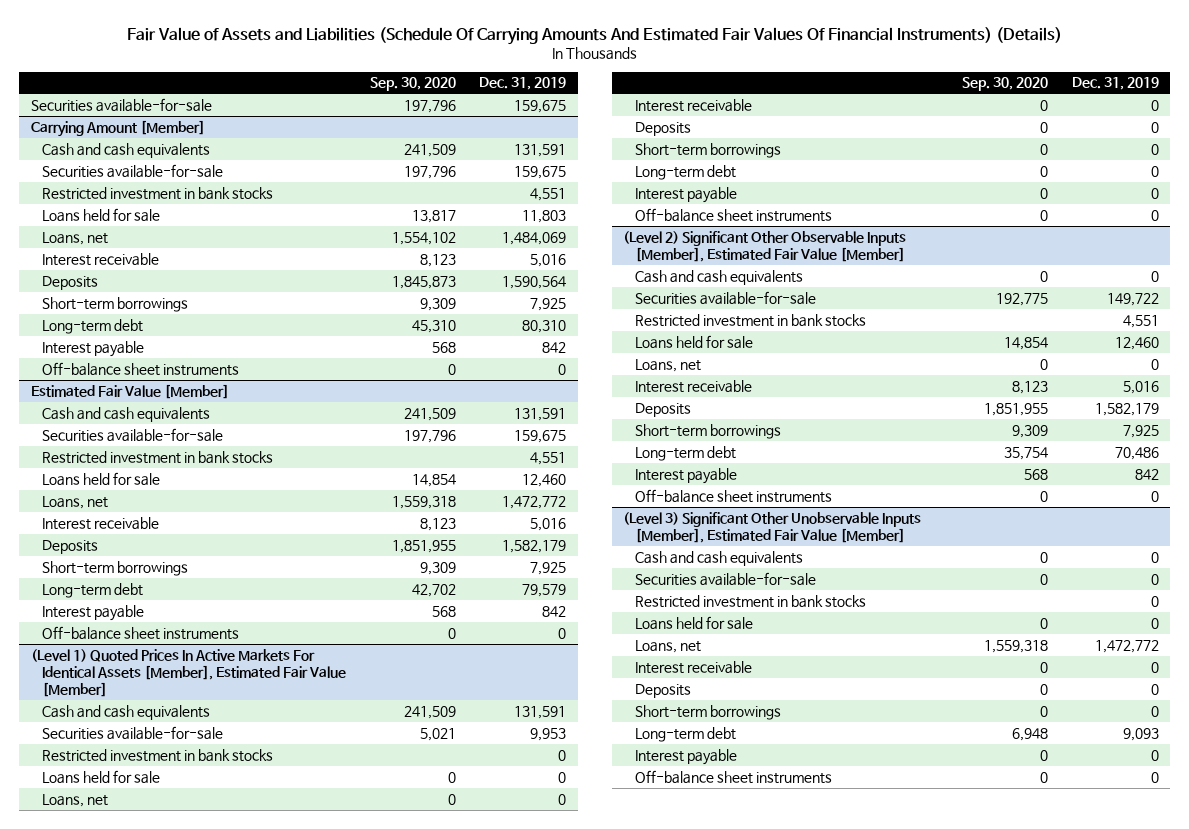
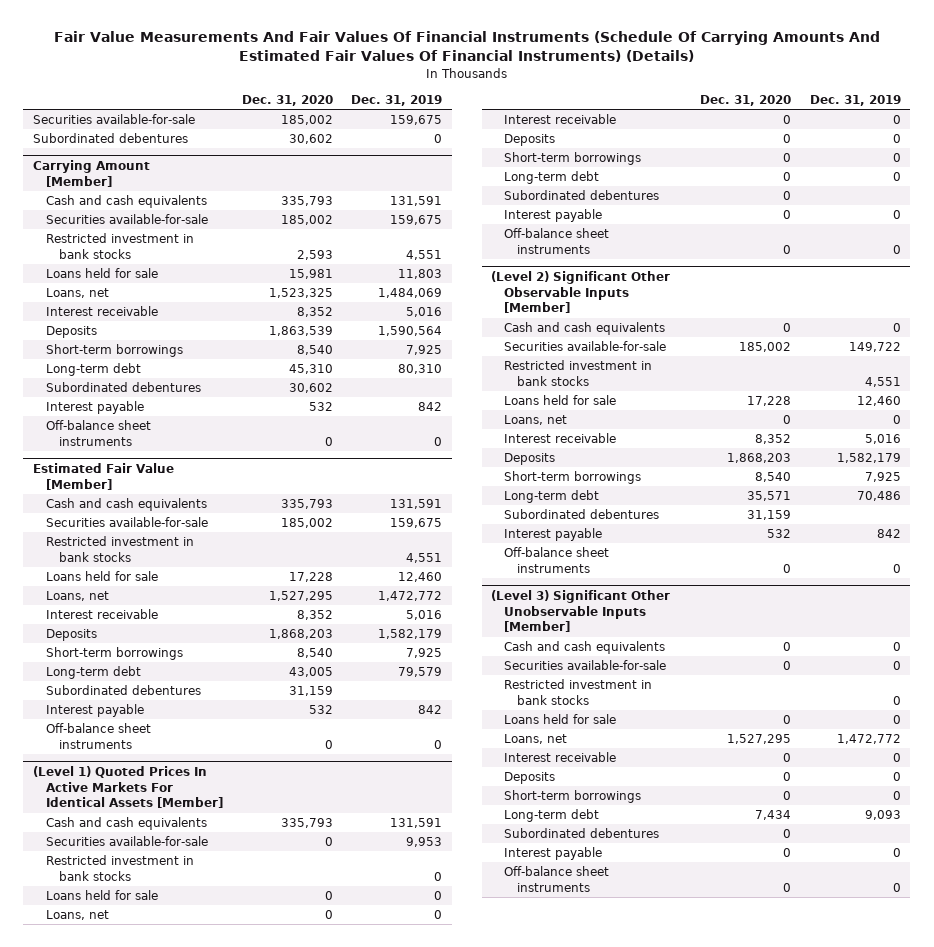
- Fair Value of Assets and Liabilities (Schedule Of Carrying Amounts And Estimated Fair Values Of Financial Instruments) (Details)
+ Fair Value Measurements And Fair Values Of Financial Instruments (Schedule Of Carrying Amounts And Estimated Fair Values Of Financial Instruments) (Details)
- | Sep. 30, 2020 | Dec. 31, 2019
+ | Dec. 31, 2020 | Dec. 31, 2019
+ Subordinated debentures | 30,602 | 0
@ Carrying Amount [Member]
+ Subordinated debentures | 30,602 |
@ Estimated Fair Value [Member]
+ Subordinated debentures | 31,159 |
- (Level 1) Quoted Prices In Active Markets For Identical Assets [Member], Estimated Fair Value [Member]
+ (Level 1) Quoted Prices In Active Markets For Identical Assets [Member]
+ Subordinated debentures | 0 |
- (Level 2) Significant Other Observable Inputs [Member], Estimated Fair Value [Member]
+ (Level 2) Significant Other Observable Inputs [Member]
+ Subordinated debentures | 31,159 |
- (Level 3) Significant Other Unobservable Inputs [Member], Estimated Fair Value [Member]
+ (Level 3) Significant Other Unobservable Inputs [Member]
+ Subordinated debentures | 0 |

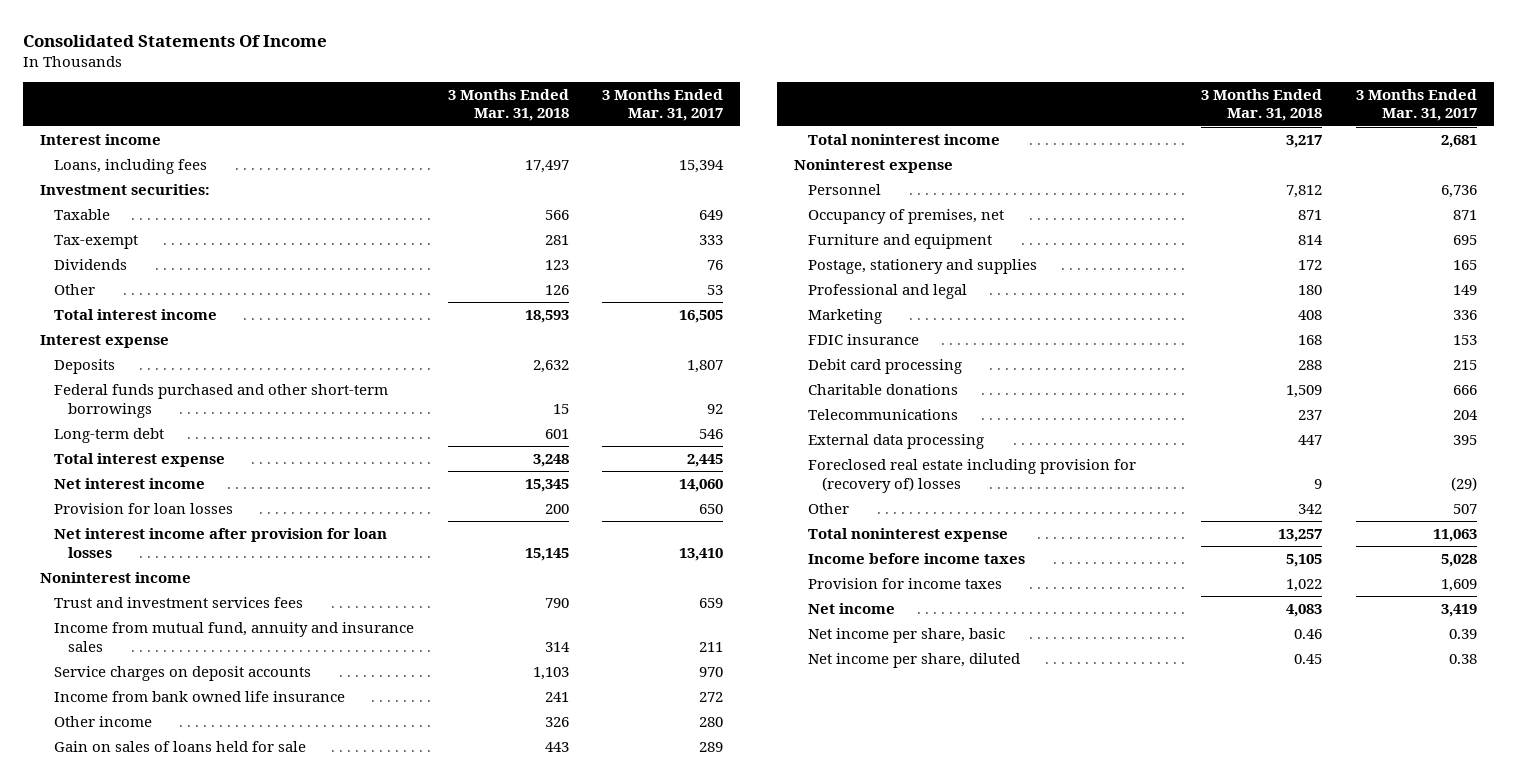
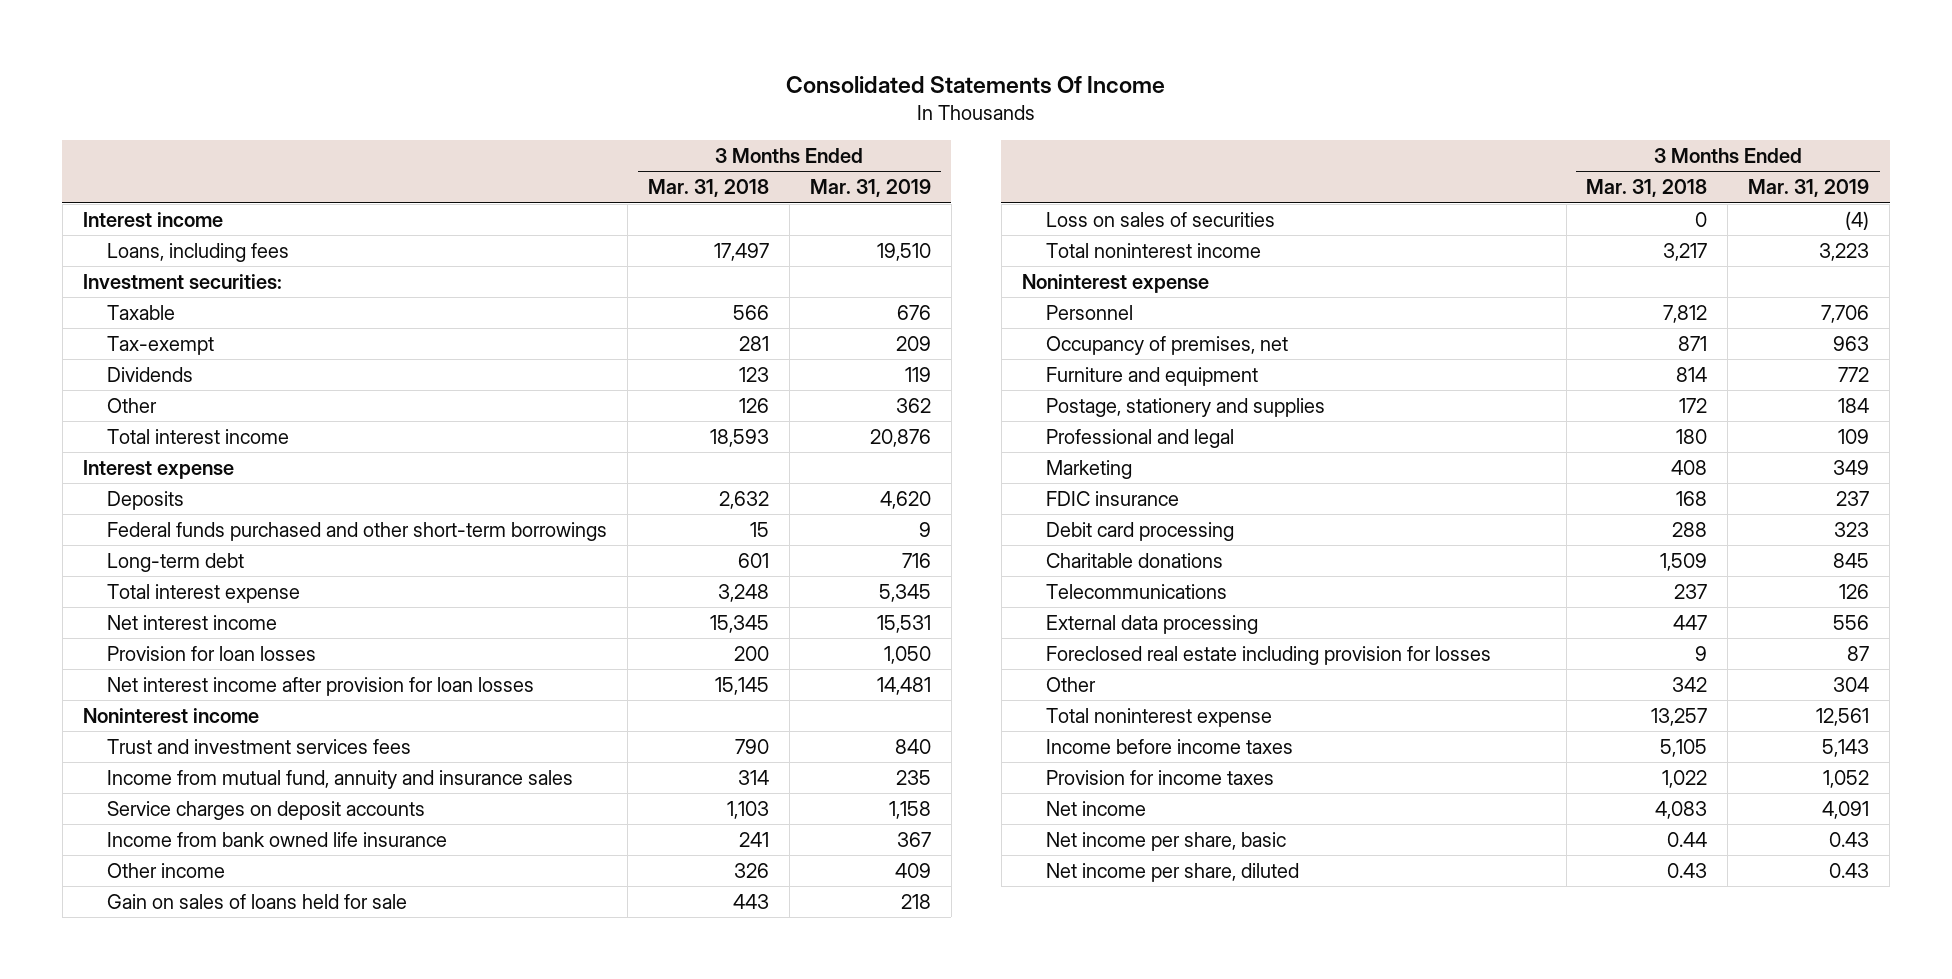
- | 3 Months Ended Mar. 31, 2018 | 3 Months Ended Mar. 31, 2017
+ | 3 Months Ended Mar. 31, 2018 | 3 Months Ended Mar. 31, 2019
+ Loss on sales of securities | 0 | (4)
- Foreclosed real estate including provision for (recovery of) losses | 9 | (29)
+ Foreclosed real estate including provision for losses | 9 | 87
- Net income per share, basic | 0.46 | 0.39
- Net income per share, diluted | 0.45 | 0.38
+ Net income per share, basic | 0.44 | 0.43
+ Net income per share, diluted | 0.43 | 0.43

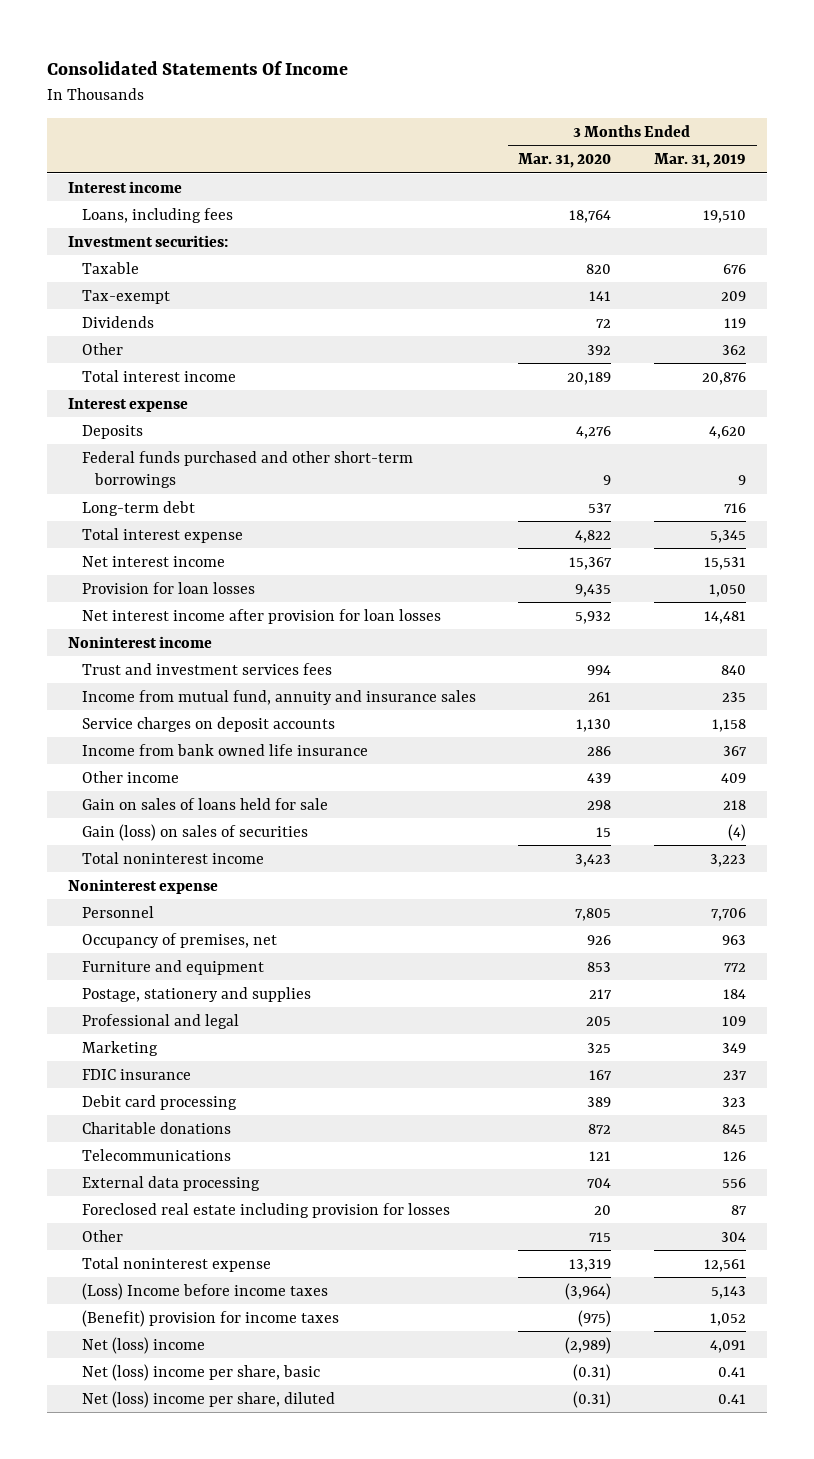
- | 3 Months Ended Mar. 31, 2018 | 3 Months Ended Mar. 31, 2019
+ | 3 Months Ended Mar. 31, 2020 | 3 Months Ended Mar. 31, 2019
- Loss on sales of securities | 0 | (4)
+ Gain (loss) on sales of securities | 15 | (4)
- Income before income taxes | 5,105 | 5,143
- Provision for income taxes | 1,022 | 1,052
- Net income | 4,083 | 4,091
- Net income per share, basic | 0.44 | 0.43
- Net income per share, diluted | 0.43 | 0.43
+ (Loss) Income before income taxes | (3,964) | 5,143
+ (Benefit) provision for income taxes | (975) | 1,052
+ Net (loss) income | (2,989) | 4,091
+ Net (loss) income per share, basic | (0.31) | 0.41
+ Net (loss) income per share, diluted | (0.31) | 0.41

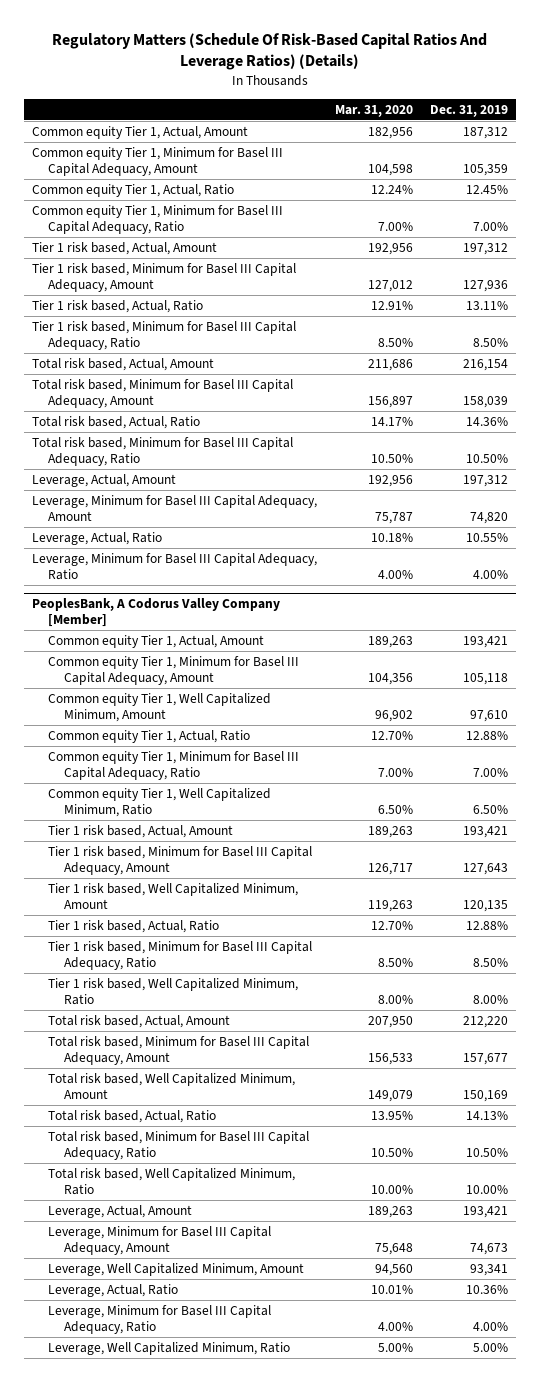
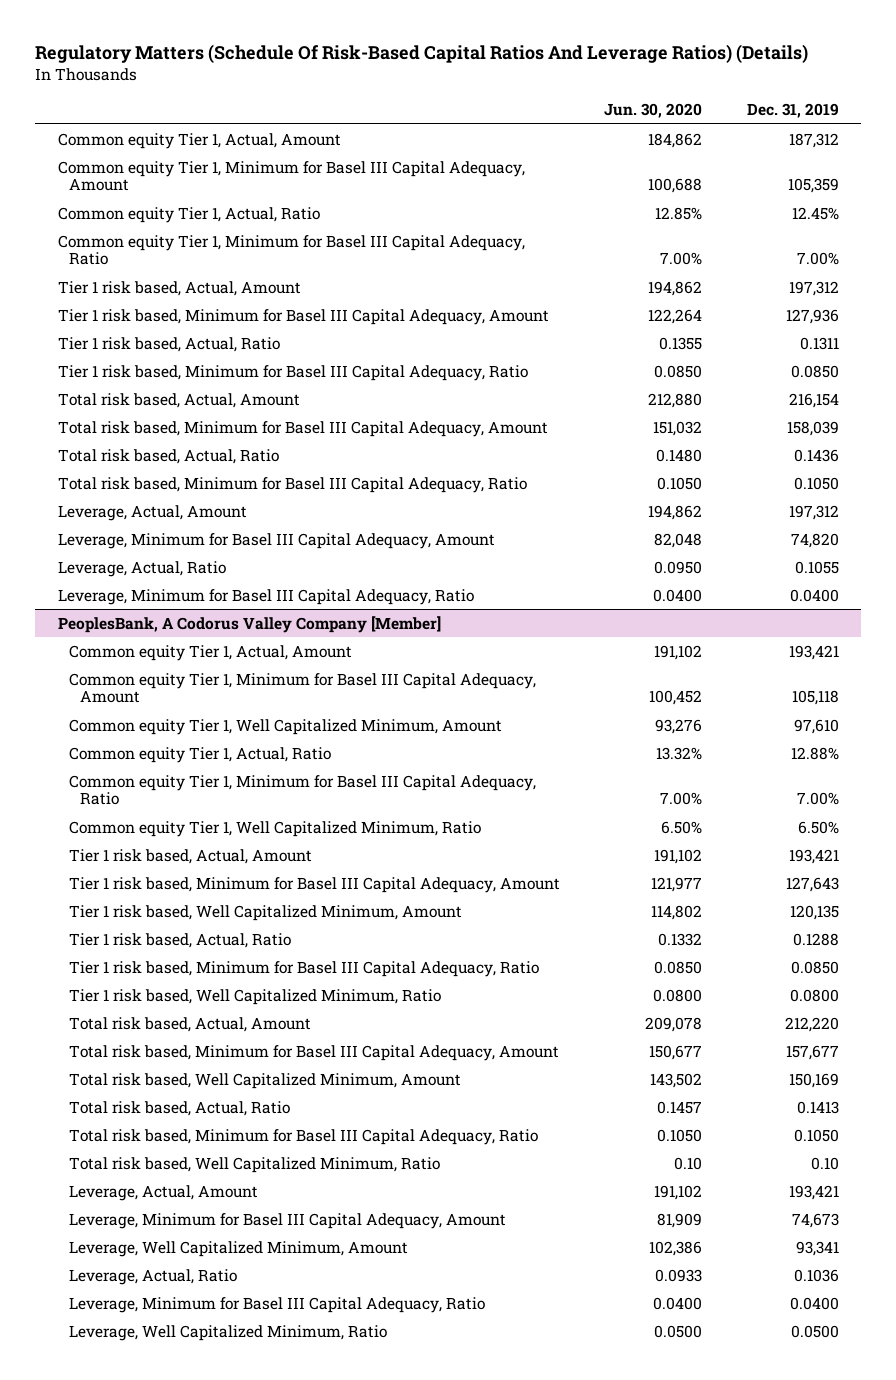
- | Mar. 31, 2020 | Dec. 31, 2019
+ | Jun. 30, 2020 | Dec. 31, 2019
- Tier 1 risk based, Actual, Ratio | 12.91% | 13.11%
- Tier 1 risk based, Minimum for Basel III Capital Adequacy, Ratio | 8.50% | 8.50%
+ Tier 1 risk based, Actual, Ratio | 0.1355 | 0.1311
+ Tier 1 risk based, Minimum for Basel III Capital Adequacy, Ratio | 0.0850 | 0.0850
- Total risk based, Actual, Ratio | 14.17% | 14.36%
- Total risk based, Minimum for Basel III Capital Adequacy, Ratio | 10.50% | 10.50%
+ Total risk based, Actual, Ratio | 0.1480 | 0.1436
+ Total risk based, Minimum for Basel III Capital Adequacy, Ratio | 0.1050 | 0.1050
- Leverage, Actual, Ratio | 10.18% | 10.55%
- Leverage, Minimum for Basel III Capital Adequacy, Ratio | 4.00% | 4.00%
+ Leverage, Actual, Ratio | 0.0950 | 0.1055
+ Leverage, Minimum for Basel III Capital Adequacy, Ratio | 0.0400 | 0.0400
@ PeoplesBank, A Codorus Valley Company [Member]
- Tier 1 risk based, Actual, Ratio | 12.70% | 12.88%
- Tier 1 risk based, Minimum for Basel III Capital Adequacy, Ratio | 8.50% | 8.50%
- Tier 1 risk based, Well Capitalized Minimum, Ratio | 8.00% | 8.00%
+ Tier 1 risk based, Actual, Ratio | 0.1332 | 0.1288
+ Tier 1 risk based, Minimum for Basel III Capital Adequacy, Ratio | 0.0850 | 0.0850
+ Tier 1 risk based, Well Capitalized Minimum, Ratio | 0.0800 | 0.0800
- Total risk based, Actual, Ratio | 13.95% | 14.13%
- Total risk based, Minimum for Basel III Capital Adequacy, Ratio | 10.50% | 10.50%
- Total risk based, Well Capitalized Minimum, Ratio | 10.00% | 10.00%
+ Total risk based, Actual, Ratio | 0.1457 | 0.1413
+ Total risk based, Minimum for Basel III Capital Adequacy, Ratio | 0.1050 | 0.1050
+ Total risk based, Well Capitalized Minimum, Ratio | 0.10 | 0.10
- Leverage, Actual, Ratio | 10.01% | 10.36%
- Leverage, Minimum for Basel III Capital Adequacy, Ratio | 4.00% | 4.00%
- Leverage, Well Capitalized Minimum, Ratio | 5.00% | 5.00%
+ Leverage, Actual, Ratio | 0.0933 | 0.1036
+ Leverage, Minimum for Basel III Capital Adequacy, Ratio | 0.0400 | 0.0400
+ Leverage, Well Capitalized Minimum, Ratio | 0.0500 | 0.0500

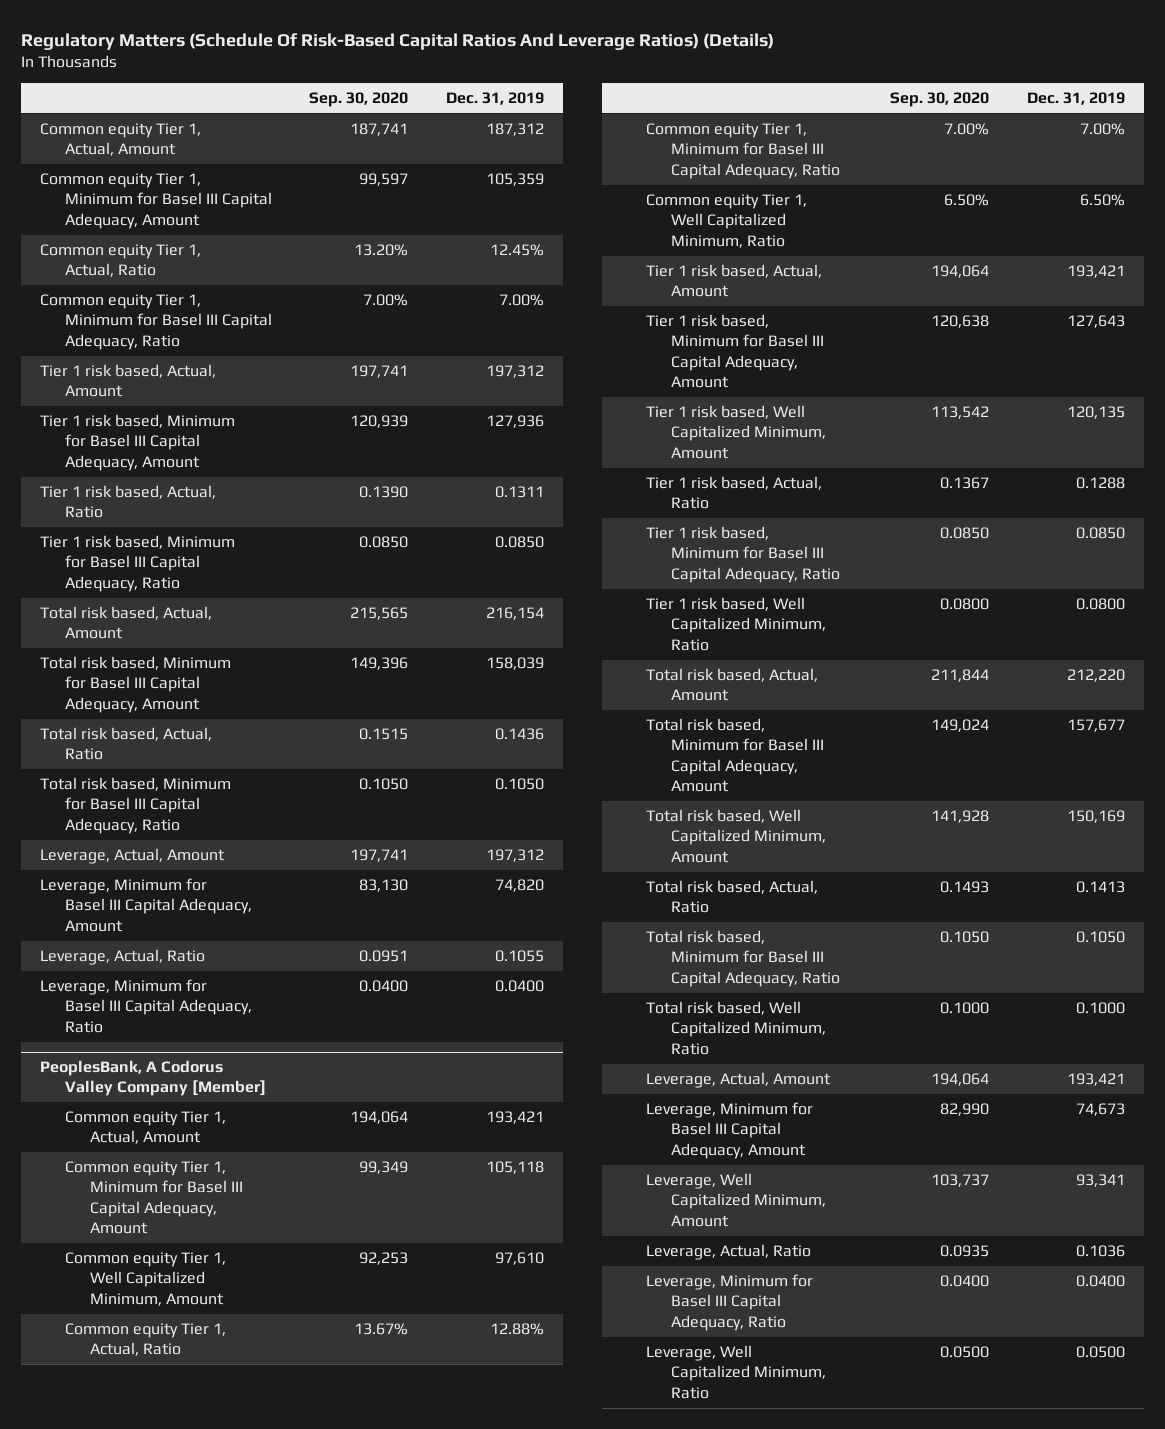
- | Jun. 30, 2020 | Dec. 31, 2019
+ | Sep. 30, 2020 | Dec. 31, 2019
@ PeoplesBank, A Codorus Valley Company [Member]
- Total risk based, Well Capitalized Minimum, Ratio | 0.10 | 0.10
+ Total risk based, Well Capitalized Minimum, Ratio | 0.1000 | 0.1000

